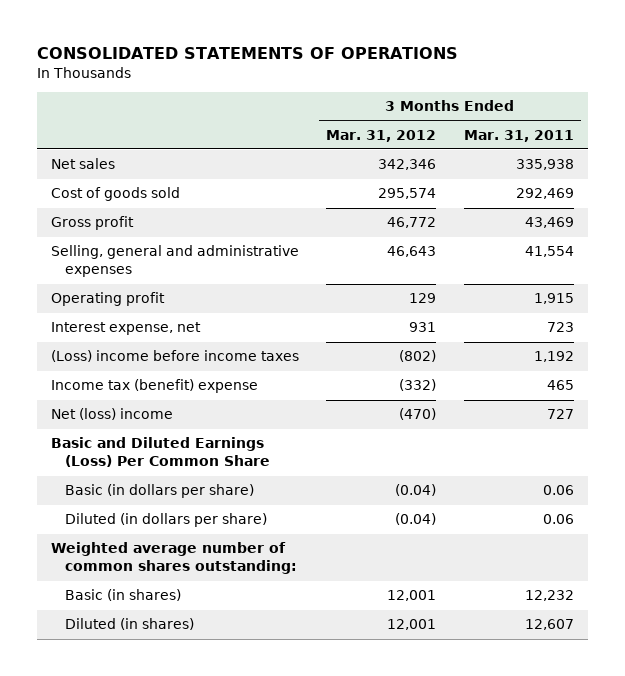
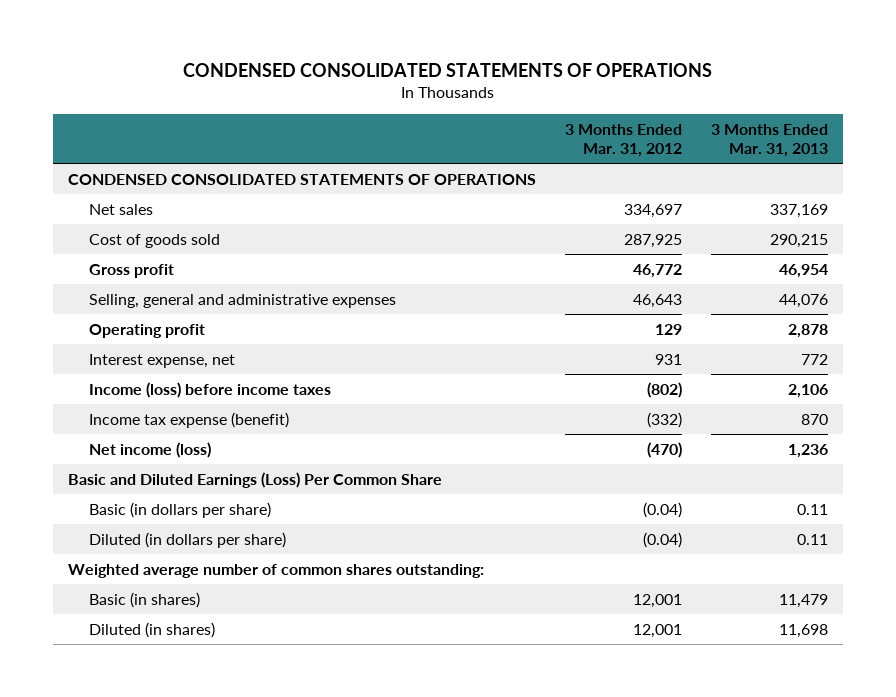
- CONSOLIDATED STATEMENTS OF OPERATIONS
+ CONDENSED CONSOLIDATED STATEMENTS OF OPERATIONS
- | 3 Months Ended Mar. 31, 2012 | 3 Months Ended Mar. 31, 2011
+ | 3 Months Ended Mar. 31, 2012 | 3 Months Ended Mar. 31, 2013
- Net sales | 342,346 | 335,938
- Cost of goods sold | 295,574 | 292,469
+ CONDENSED CONSOLIDATED STATEMENTS OF OPERATIONS
+ Net sales | 334,697 | 337,169
+ Cost of goods sold | 287,925 | 290,215
- (Loss) income before income taxes | (802) | 1,192
- Income tax (benefit) expense | (332) | 465
- Net (loss) income | (470) | 727
+ Income (loss) before income taxes | (802) | 2,106
+ Income tax expense (benefit) | (332) | 870
+ Net income (loss) | (470) | 1,236

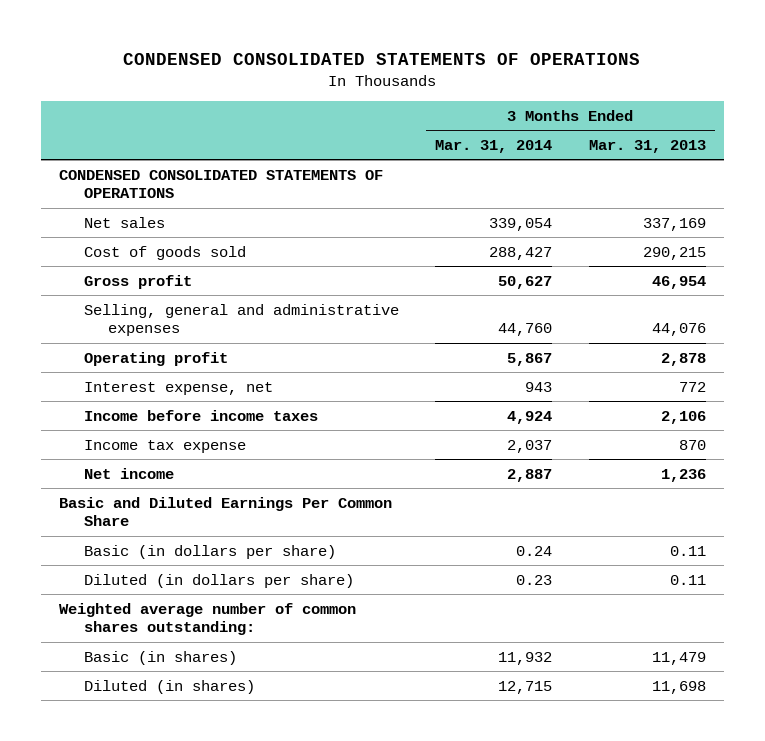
- | 3 Months Ended Mar. 31, 2012 | 3 Months Ended Mar. 31, 2013
+ | 3 Months Ended Mar. 31, 2014 | 3 Months Ended Mar. 31, 2013
- Income (loss) before income taxes | (802) | 2,106
- Income tax expense (benefit) | (332) | 870
- Net income (loss) | (470) | 1,236
- Basic and Diluted Earnings (Loss) Per Common Share
+ Income before income taxes | 4,924 | 2,106
+ Income tax expense | 2,037 | 870
+ Net income | 2,887 | 1,236
+ Basic and Diluted Earnings Per Common Share

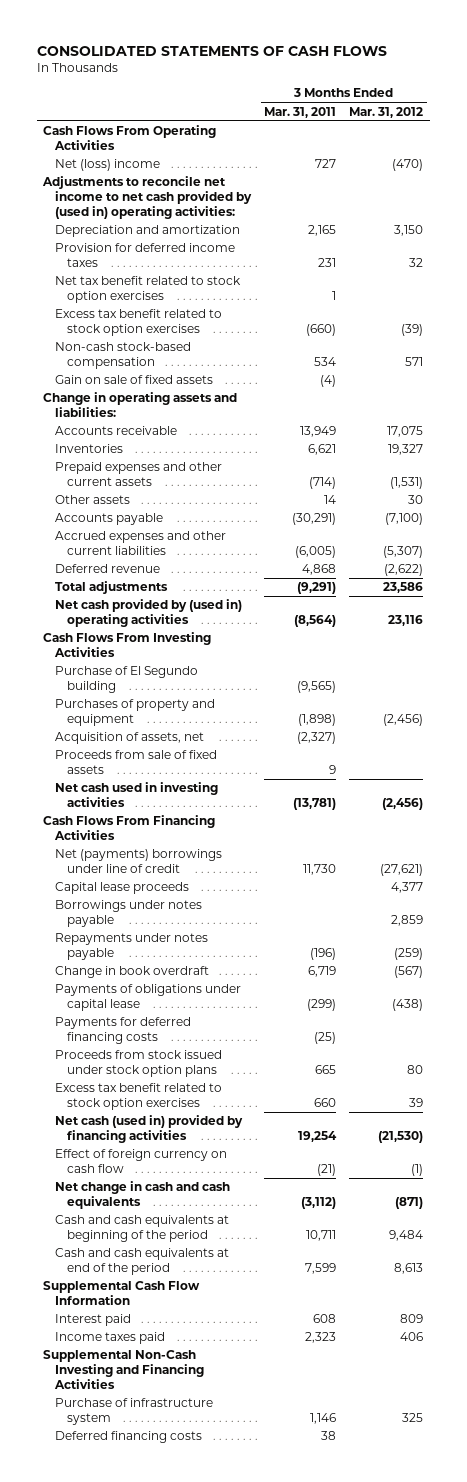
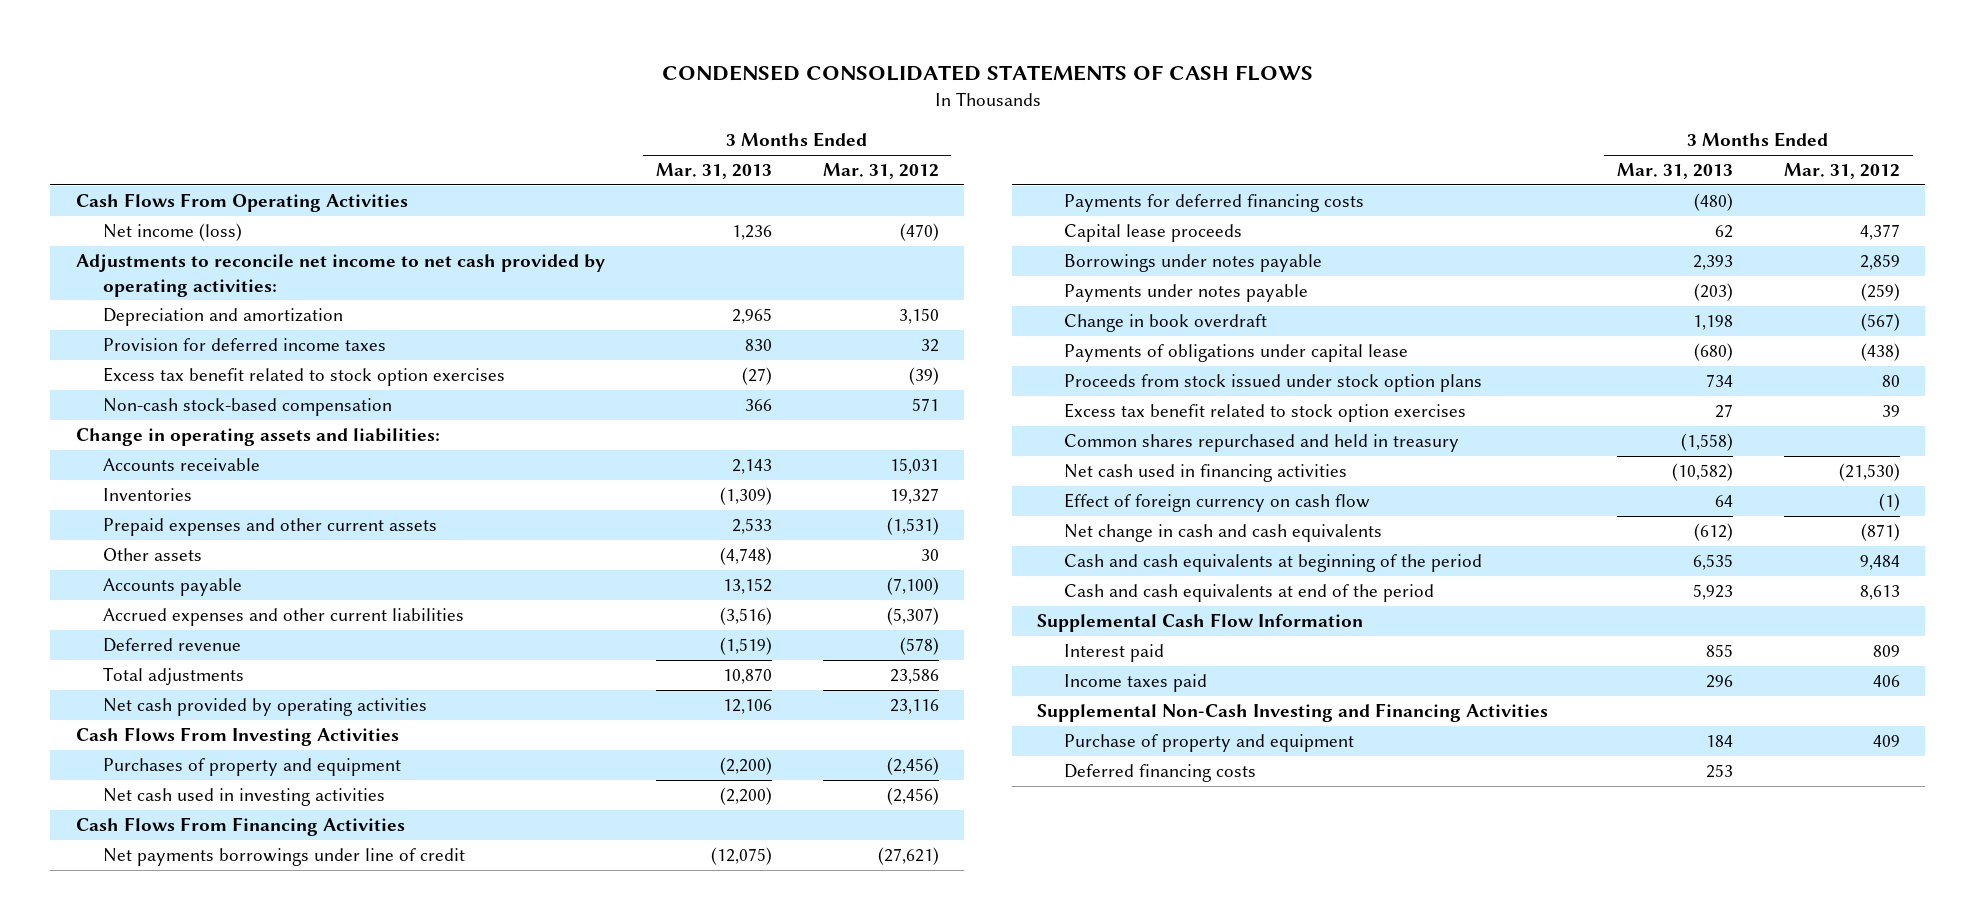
- CONSOLIDATED STATEMENTS OF CASH FLOWS
+ CONDENSED CONSOLIDATED STATEMENTS OF CASH FLOWS
- | 3 Months Ended Mar. 31, 2011 | 3 Months Ended Mar. 31, 2012
+ | 3 Months Ended Mar. 31, 2013 | 3 Months Ended Mar. 31, 2012
- Net (loss) income | 727 | (470)
- Adjustments to reconcile net income to net cash provided by (used in) operating activities:
+ Net income (loss) | 1,236 | (470)
+ Adjustments to reconcile net income to net cash provided by operating activities:
- Net tax benefit related to stock option exercises | 1 |
- Gain on sale of fixed assets | (4) |
- Accounts receivable | 13,949 | 17,075
+ Accounts receivable | 2,143 | 15,031
- Deferred revenue | 4,868 | (2,622)
+ Deferred revenue | (1,519) | (578)
- Net cash provided by (used in) operating activities | (8,564) | 23,116
+ Net cash provided by operating activities | 12,106 | 23,116
- Purchase of El Segundo building | (9,565) |
- Acquisition of assets, net | (2,327) |
- Proceeds from sale of fixed assets | 9 |
- Net (payments) borrowings under line of credit | 11,730 | (27,621)
+ Net payments borrowings under line of credit | (12,075) | (27,621)
moved up: Payments for deferred financing costs | (480) |
- Repayments under notes payable | (196) | (259)
+ Payments under notes payable | (203) | (259)
- Net cash (used in) provided by financing activities | 19,254 | (21,530)
+ Common shares repurchased and held in treasury | (1,558) |
+ Net cash used in financing activities | (10,582) | (21,530)
- Purchase of infrastructure system | 1,146 | 325
+ Purchase of property and equipment | 184 | 409

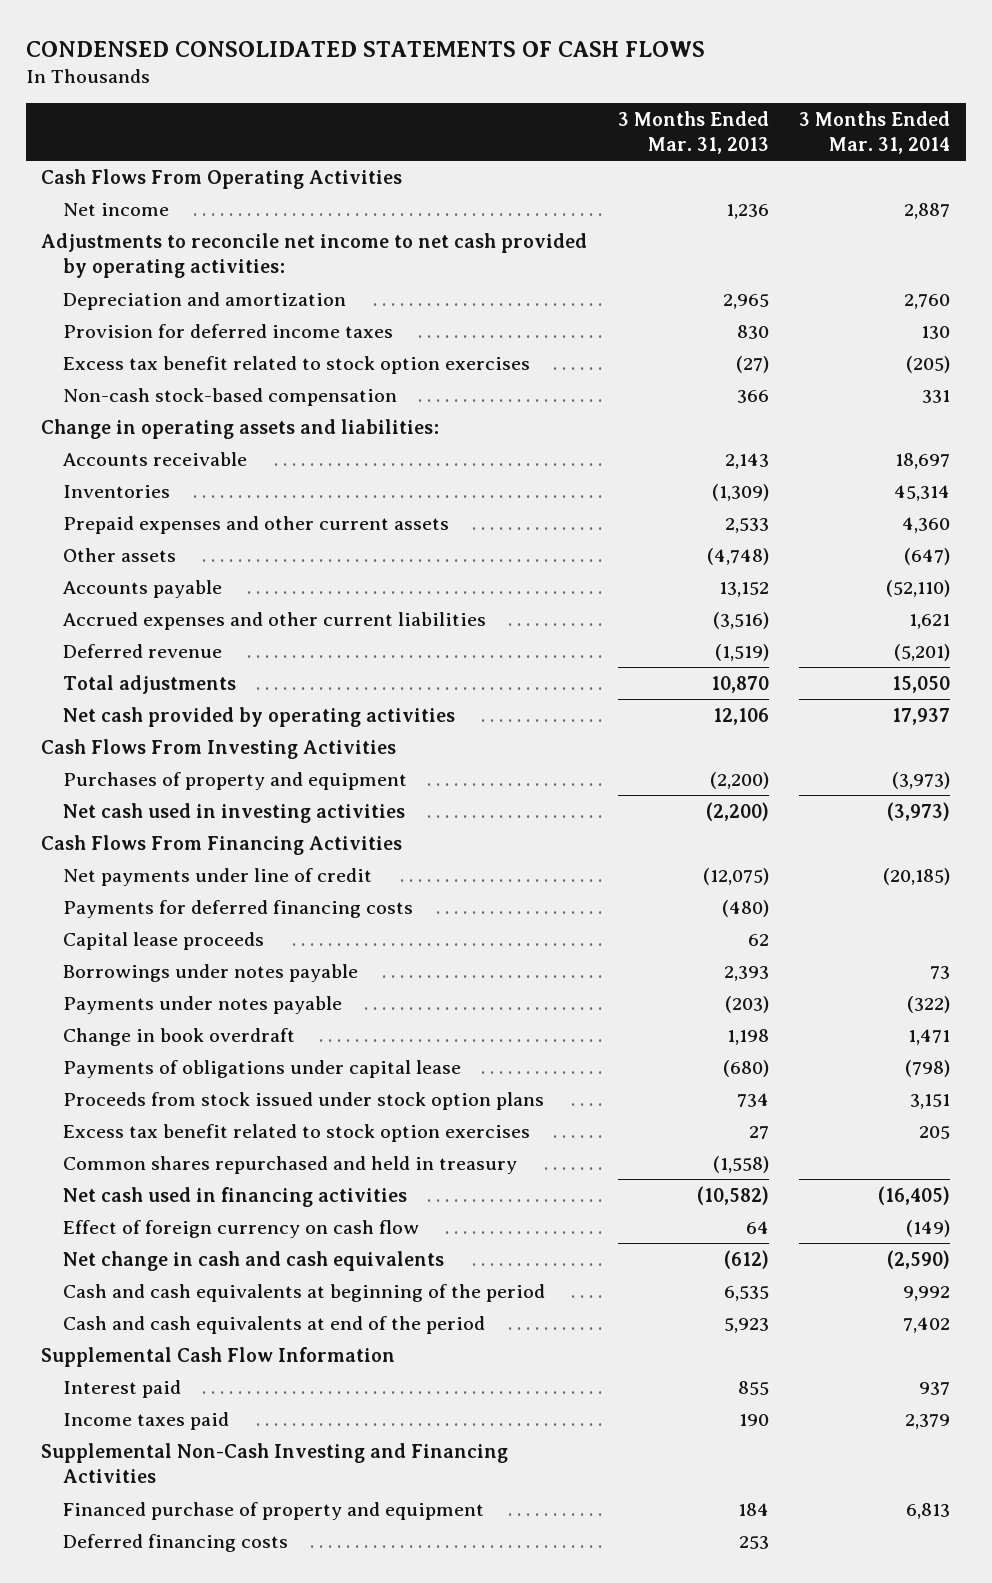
- | 3 Months Ended Mar. 31, 2013 | 3 Months Ended Mar. 31, 2012
+ | 3 Months Ended Mar. 31, 2013 | 3 Months Ended Mar. 31, 2014
- Net income (loss) | 1,236 | (470)
+ Net income | 1,236 | 2,887
- Net payments borrowings under line of credit | (12,075) | (27,621)
+ Net payments under line of credit | (12,075) | (20,185)
- Income taxes paid | 296 | 406
+ Income taxes paid | 190 | 2,379
- Purchase of property and equipment | 184 | 409
+ Financed purchase of property and equipment | 184 | 6,813

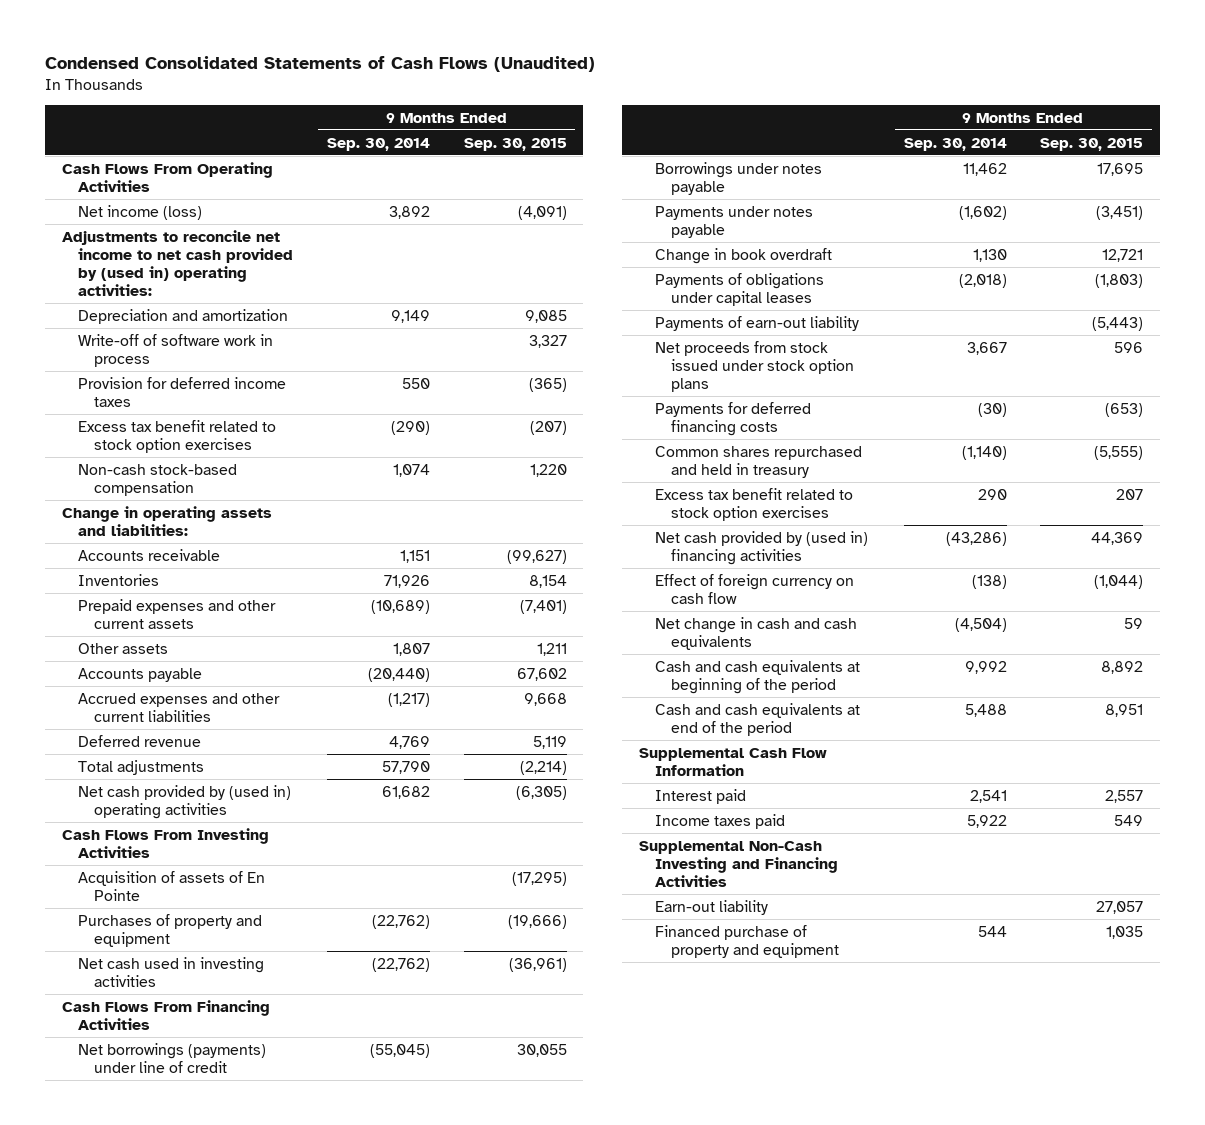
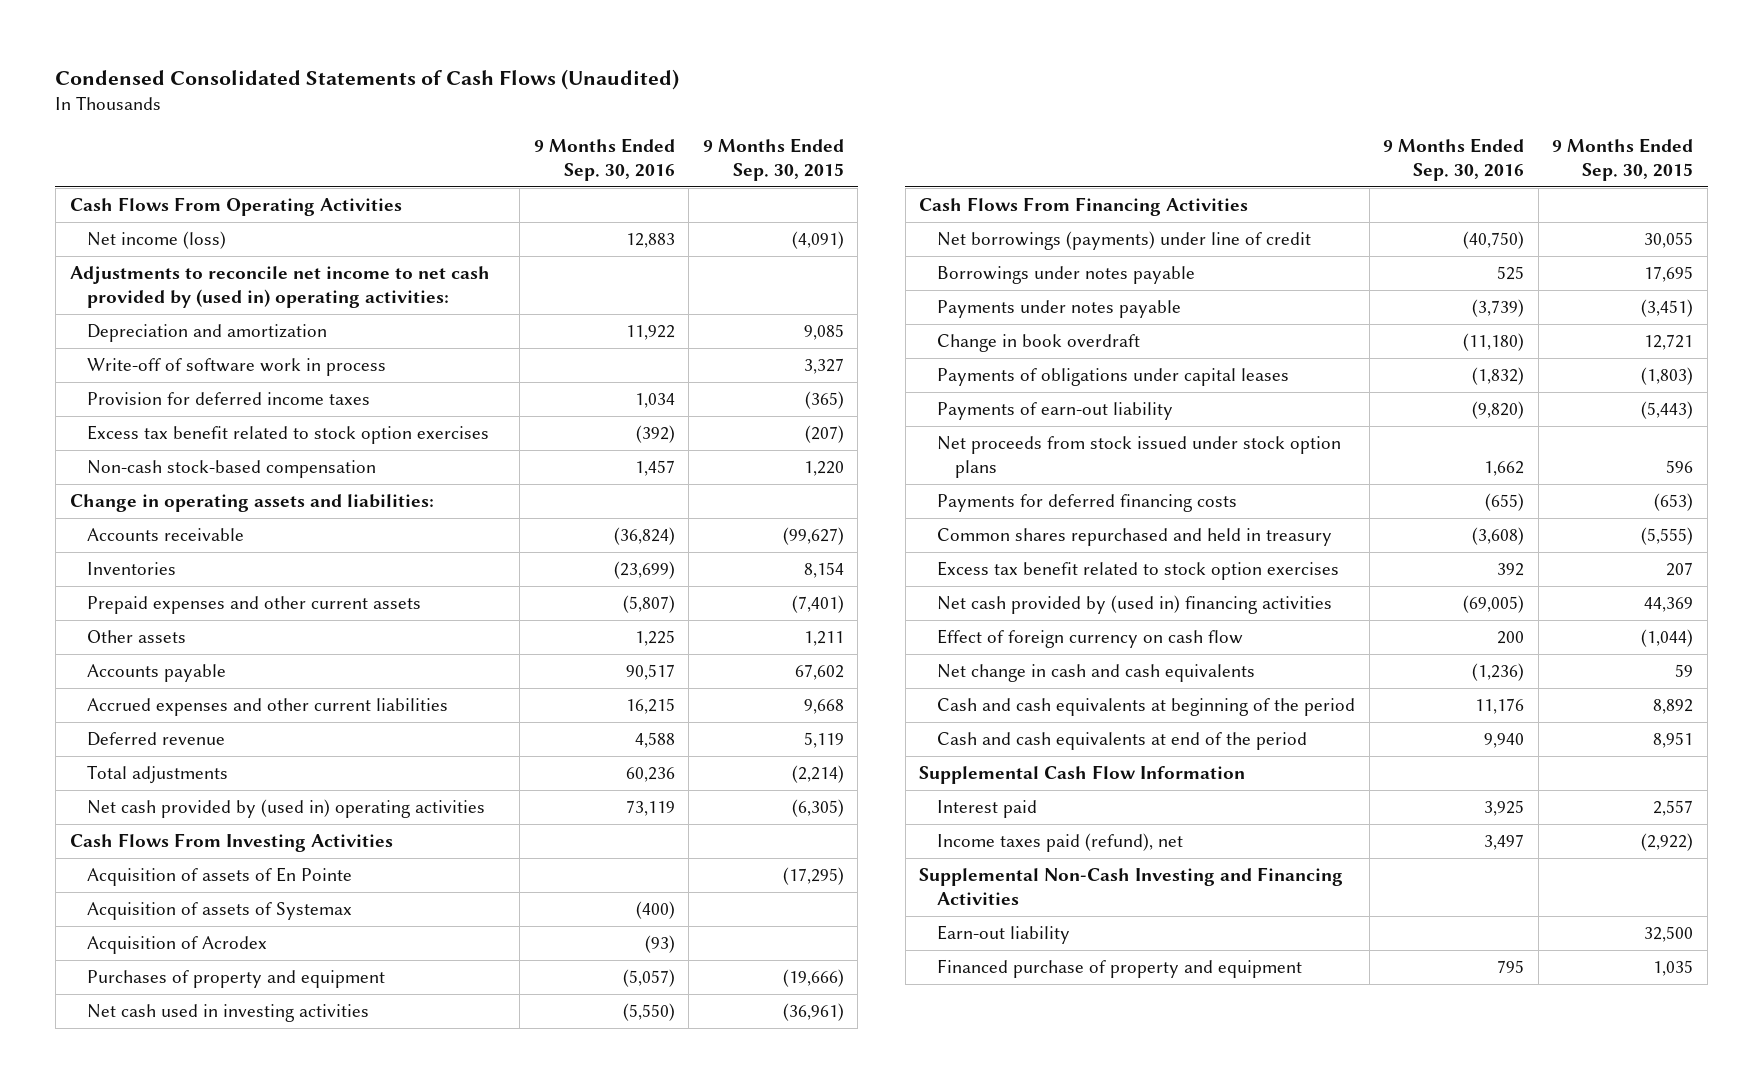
- | 9 Months Ended Sep. 30, 2014 | 9 Months Ended Sep. 30, 2015
+ | 9 Months Ended Sep. 30, 2016 | 9 Months Ended Sep. 30, 2015
+ Acquisition of assets of Systemax | (400) |
+ Acquisition of Acrodex | (93) |
- Income taxes paid | 5,922 | 549
+ Income taxes paid (refund), net | 3,497 | (2,922)
- Earn-out liability | | 27,057
+ Earn-out liability | | 32,500

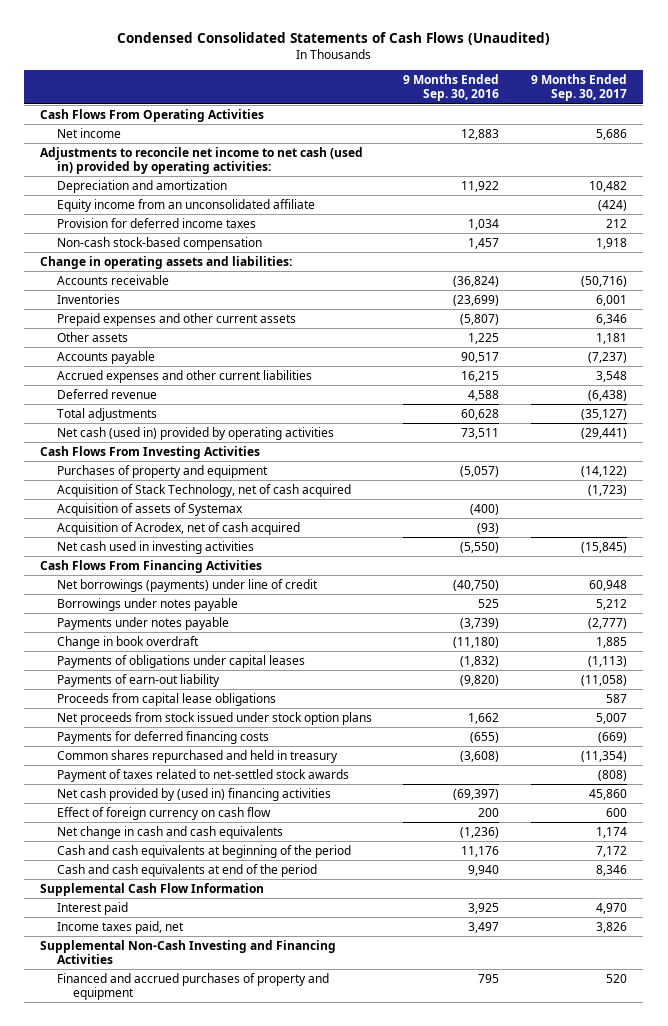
- | 9 Months Ended Sep. 30, 2016 | 9 Months Ended Sep. 30, 2015
+ | 9 Months Ended Sep. 30, 2016 | 9 Months Ended Sep. 30, 2017
- Net income (loss) | 12,883 | (4,091)
- Adjustments to reconcile net income to net cash provided by (used in) operating activities:
+ Net income | 12,883 | 5,686
+ Adjustments to reconcile net income to net cash (used in) provided by operating activities:
- Write-off of software work in process | | 3,327
+ Equity income from an unconsolidated affiliate | | (424)
- Excess tax benefit related to stock option exercises | (392) | (207)
- Total adjustments | 60,236 | (2,214)
- Net cash provided by (used in) operating activities | 73,119 | (6,305)
+ Total adjustments | 60,628 | (35,127)
+ Net cash (used in) provided by operating activities | 73,511 | (29,441)
- Acquisition of assets of En Pointe | | (17,295)
- Acquisition of Acrodex | (93) |
+ Acquisition of Stack Technology, net of cash acquired | | (1,723)
moved down: Acquisition of assets of Systemax | (400) |
+ Acquisition of Acrodex, net of cash acquired | (93) |
+ Proceeds from capital lease obligations | | 587
- Excess tax benefit related to stock option exercises | 392 | 207
- Net cash provided by (used in) financing activities | (69,005) | 44,369
+ Payment of taxes related to net-settled stock awards | | (808)
+ Net cash provided by (used in) financing activities | (69,397) | 45,860
- Income taxes paid (refund), net | 3,497 | (2,922)
+ Income taxes paid, net | 3,497 | 3,826
- Earn-out liability | | 32,500
- Financed purchase of property and equipment | 795 | 1,035
+ Financed and accrued purchases of property and equipment | 795 | 520

